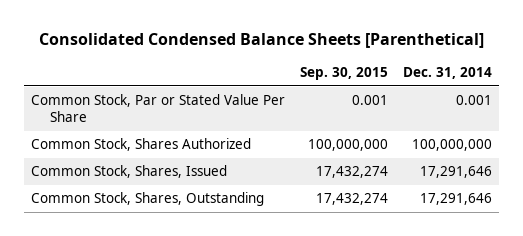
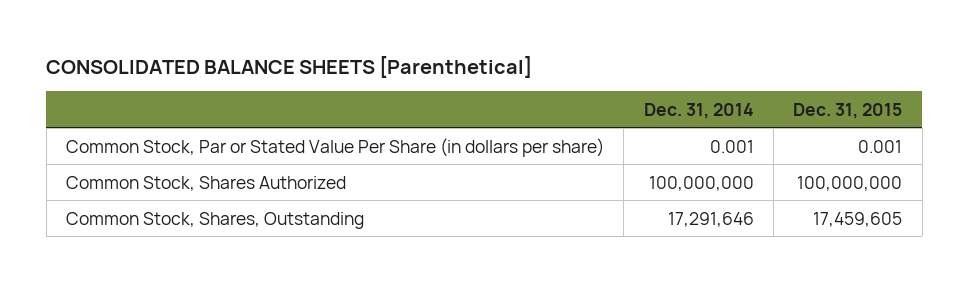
- Consolidated Condensed Balance Sheets [Parenthetical]
+ CONSOLIDATED BALANCE SHEETS [Parenthetical]
- | Sep. 30, 2015 | Dec. 31, 2014
+ | Dec. 31, 2014 | Dec. 31, 2015
- Common Stock, Par or Stated Value Per Share | 0.001 | 0.001
+ Common Stock, Par or Stated Value Per Share (in dollars per share) | 0.001 | 0.001
- Common Stock, Shares, Issued | 17,432,274 | 17,291,646

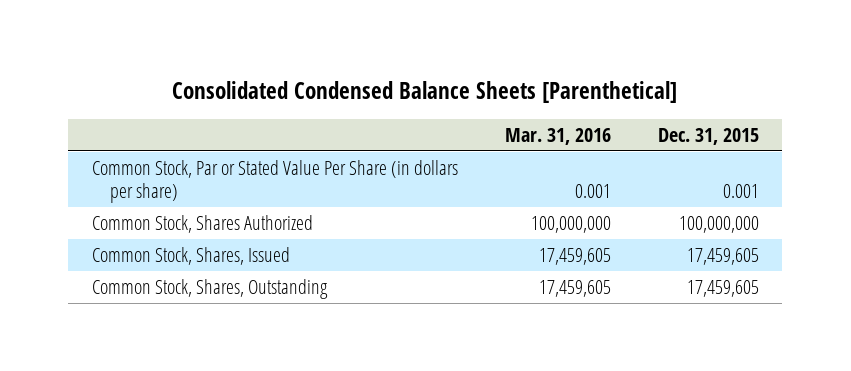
- CONSOLIDATED BALANCE SHEETS [Parenthetical]
+ Consolidated Condensed Balance Sheets [Parenthetical]
- | Dec. 31, 2014 | Dec. 31, 2015
+ | Mar. 31, 2016 | Dec. 31, 2015
+ Common Stock, Shares, Issued | 17,459,605 | 17,459,605

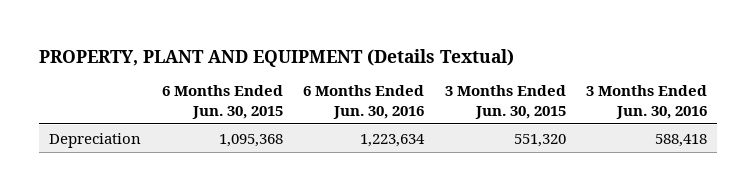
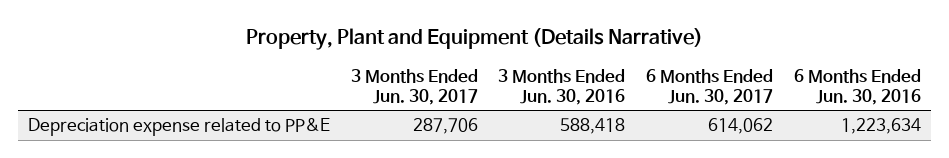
- PROPERTY, PLANT AND EQUIPMENT (Details Textual)
+ Property, Plant and Equipment (Details Narrative)
- | 6 Months Ended Jun. 30, 2015 | 6 Months Ended Jun. 30, 2016 | 3 Months Ended Jun. 30, 2015 | 3 Months Ended Jun. 30, 2016
+ | 3 Months Ended Jun. 30, 2017 | 3 Months Ended Jun. 30, 2016 | 6 Months Ended Jun. 30, 2017 | 6 Months Ended Jun. 30, 2016
- Depreciation | 1,095,368 | 1,223,634 | 551,320 | 588,418
+ Depreciation expense related to PP&E | 287,706 | 588,418 | 614,062 | 1,223,634

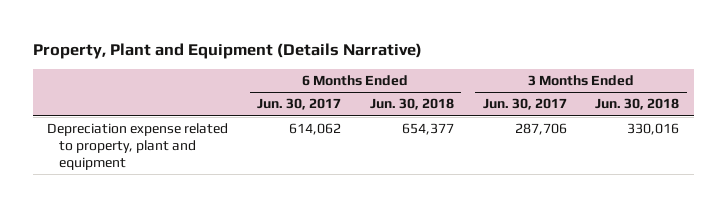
- | 3 Months Ended Jun. 30, 2017 | 3 Months Ended Jun. 30, 2016 | 6 Months Ended Jun. 30, 2017 | 6 Months Ended Jun. 30, 2016
+ | 6 Months Ended Jun. 30, 2017 | 6 Months Ended Jun. 30, 2018 | 3 Months Ended Jun. 30, 2017 | 3 Months Ended Jun. 30, 2018
- Depreciation expense related to PP&E | 287,706 | 588,418 | 614,062 | 1,223,634
+ Depreciation expense related to property, plant and equipment | 614,062 | 654,377 | 287,706 | 330,016

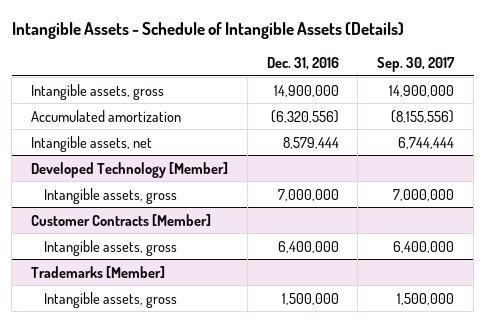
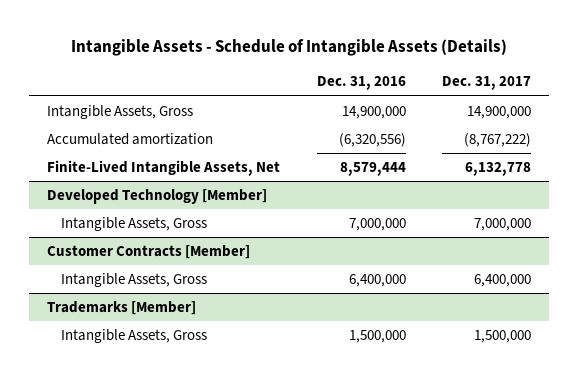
- | Dec. 31, 2016 | Sep. 30, 2017
+ | Dec. 31, 2016 | Dec. 31, 2017
- Intangible assets, gross | 14,900,000 | 14,900,000
+ Intangible Assets, Gross | 14,900,000 | 14,900,000
- Intangible assets, net | 8,579,444 | 6,744,444
+ Finite-Lived Intangible Assets, Net | 8,579,444 | 6,132,778
@ Developed Technology [Member]
- Intangible assets, gross | 7,000,000 | 7,000,000
+ Intangible Assets, Gross | 7,000,000 | 7,000,000
@ Customer Contracts [Member]
- Intangible assets, gross | 6,400,000 | 6,400,000
+ Intangible Assets, Gross | 6,400,000 | 6,400,000
@ Trademarks [Member]
- Intangible assets, gross | 1,500,000 | 1,500,000
+ Intangible Assets, Gross | 1,500,000 | 1,500,000

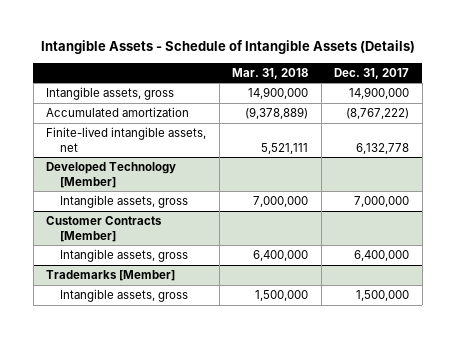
- | Dec. 31, 2016 | Dec. 31, 2017
+ | Mar. 31, 2018 | Dec. 31, 2017
- Intangible Assets, Gross | 14,900,000 | 14,900,000
+ Intangible assets, gross | 14,900,000 | 14,900,000
- Finite-Lived Intangible Assets, Net | 8,579,444 | 6,132,778
+ Finite-lived intangible assets, net | 5,521,111 | 6,132,778
@ Developed Technology [Member]
- Intangible Assets, Gross | 7,000,000 | 7,000,000
+ Intangible assets, gross | 7,000,000 | 7,000,000
@ Customer Contracts [Member]
- Intangible Assets, Gross | 6,400,000 | 6,400,000
+ Intangible assets, gross | 6,400,000 | 6,400,000
@ Trademarks [Member]
- Intangible Assets, Gross | 1,500,000 | 1,500,000
+ Intangible assets, gross | 1,500,000 | 1,500,000

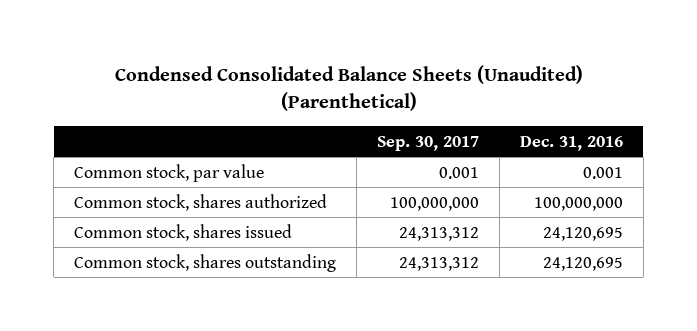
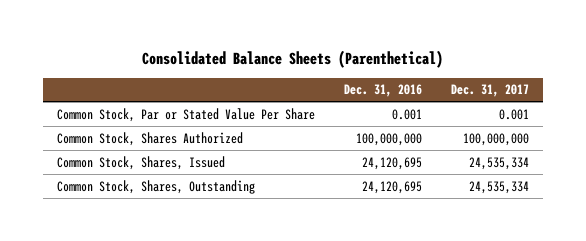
- Condensed Consolidated Balance Sheets (Unaudited) (Parenthetical)
+ Consolidated Balance Sheets (Parenthetical)
- | Sep. 30, 2017 | Dec. 31, 2016
+ | Dec. 31, 2016 | Dec. 31, 2017
- Common stock, par value | 0.001 | 0.001
- Common stock, shares authorized | 100,000,000 | 100,000,000
- Common stock, shares issued | 24,313,312 | 24,120,695
- Common stock, shares outstanding | 24,313,312 | 24,120,695
+ Common Stock, Par or Stated Value Per Share | 0.001 | 0.001
+ Common Stock, Shares Authorized | 100,000,000 | 100,000,000
+ Common Stock, Shares, Issued | 24,120,695 | 24,535,334
+ Common Stock, Shares, Outstanding | 24,120,695 | 24,535,334

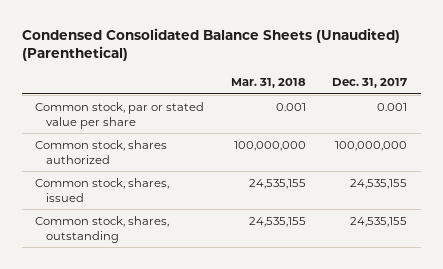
- Consolidated Balance Sheets (Parenthetical)
+ Condensed Consolidated Balance Sheets (Unaudited) (Parenthetical)
- | Dec. 31, 2016 | Dec. 31, 2017
+ | Mar. 31, 2018 | Dec. 31, 2017
- Common Stock, Par or Stated Value Per Share | 0.001 | 0.001
- Common Stock, Shares Authorized | 100,000,000 | 100,000,000
- Common Stock, Shares, Issued | 24,120,695 | 24,535,334
- Common Stock, Shares, Outstanding | 24,120,695 | 24,535,334
+ Common stock, par or stated value per share | 0.001 | 0.001
+ Common stock, shares authorized | 100,000,000 | 100,000,000
+ Common stock, shares, issued | 24,535,155 | 24,535,155
+ Common stock, shares, outstanding | 24,535,155 | 24,535,155

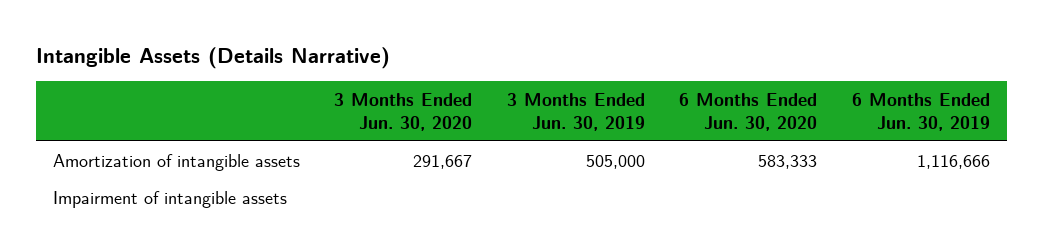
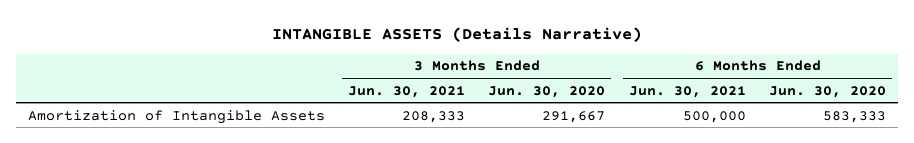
- Intangible Assets (Details Narrative)
+ INTANGIBLE ASSETS (Details Narrative)
- | 3 Months Ended Jun. 30, 2020 | 3 Months Ended Jun. 30, 2019 | 6 Months Ended Jun. 30, 2020 | 6 Months Ended Jun. 30, 2019
+ | 3 Months Ended Jun. 30, 2021 | 3 Months Ended Jun. 30, 2020 | 6 Months Ended Jun. 30, 2021 | 6 Months Ended Jun. 30, 2020
- Amortization of intangible assets | 291,667 | 505,000 | 583,333 | 1,116,666
- Impairment of intangible assets
+ Amortization of Intangible Assets | 208,333 | 291,667 | 500,000 | 583,333

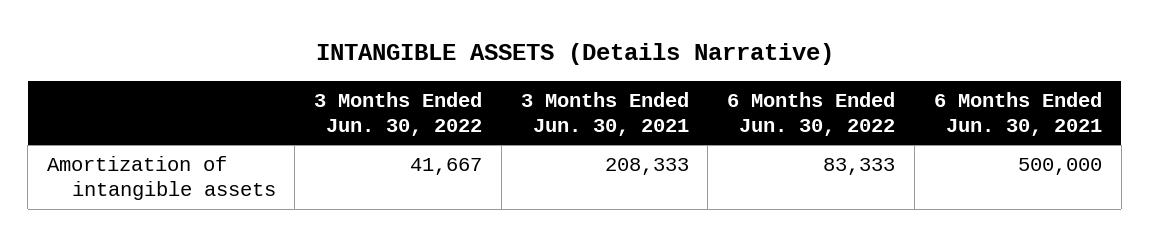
- | 3 Months Ended Jun. 30, 2021 | 3 Months Ended Jun. 30, 2020 | 6 Months Ended Jun. 30, 2021 | 6 Months Ended Jun. 30, 2020
+ | 3 Months Ended Jun. 30, 2022 | 3 Months Ended Jun. 30, 2021 | 6 Months Ended Jun. 30, 2022 | 6 Months Ended Jun. 30, 2021
- Amortization of Intangible Assets | 208,333 | 291,667 | 500,000 | 583,333
+ Amortization of intangible assets | 41,667 | 208,333 | 83,333 | 500,000

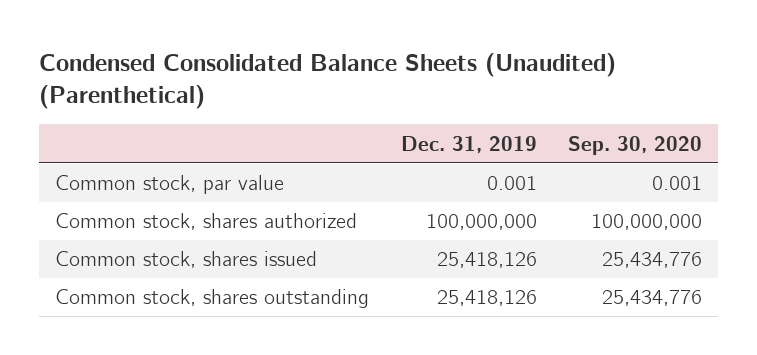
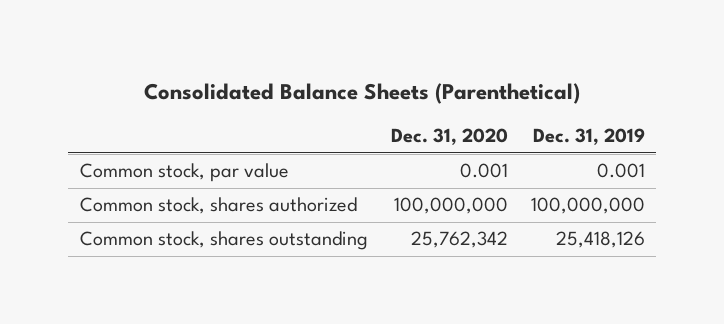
- Condensed Consolidated Balance Sheets (Unaudited) (Parenthetical)
+ Consolidated Balance Sheets (Parenthetical)
- | Dec. 31, 2019 | Sep. 30, 2020
+ | Dec. 31, 2020 | Dec. 31, 2019
- Common stock, shares issued | 25,418,126 | 25,434,776

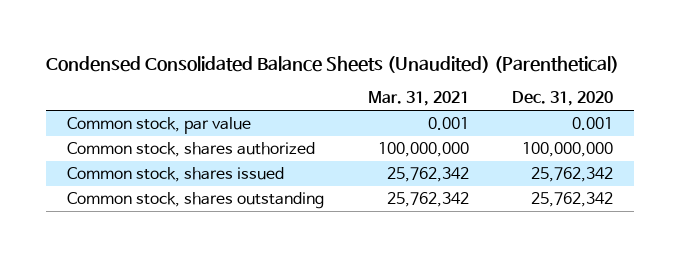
- Consolidated Balance Sheets (Parenthetical)
+ Condensed Consolidated Balance Sheets (Unaudited) (Parenthetical)
- | Dec. 31, 2020 | Dec. 31, 2019
+ | Mar. 31, 2021 | Dec. 31, 2020
+ Common stock, shares issued | 25,762,342 | 25,762,342

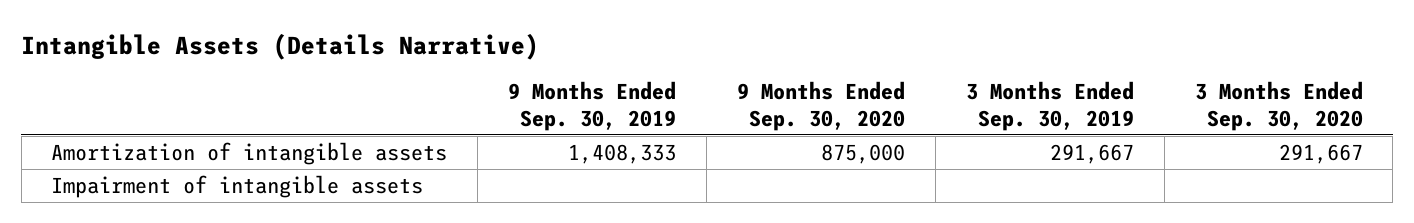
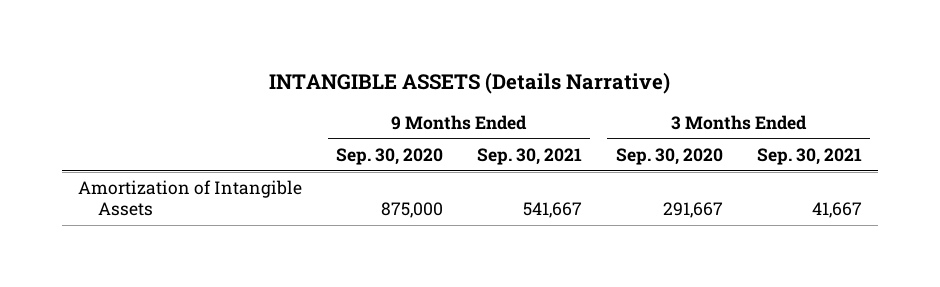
- Intangible Assets (Details Narrative)
+ INTANGIBLE ASSETS (Details Narrative)
- | 9 Months Ended Sep. 30, 2019 | 9 Months Ended Sep. 30, 2020 | 3 Months Ended Sep. 30, 2019 | 3 Months Ended Sep. 30, 2020
+ | 9 Months Ended Sep. 30, 2020 | 9 Months Ended Sep. 30, 2021 | 3 Months Ended Sep. 30, 2020 | 3 Months Ended Sep. 30, 2021
- Amortization of intangible assets | 1,408,333 | 875,000 | 291,667 | 291,667
- Impairment of intangible assets
+ Amortization of Intangible Assets | 875,000 | 541,667 | 291,667 | 41,667

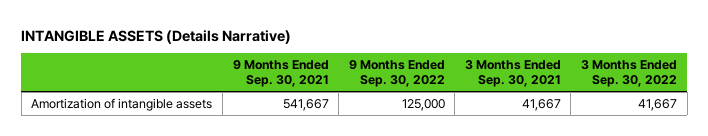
- | 9 Months Ended Sep. 30, 2020 | 9 Months Ended Sep. 30, 2021 | 3 Months Ended Sep. 30, 2020 | 3 Months Ended Sep. 30, 2021
+ | 9 Months Ended Sep. 30, 2021 | 9 Months Ended Sep. 30, 2022 | 3 Months Ended Sep. 30, 2021 | 3 Months Ended Sep. 30, 2022
- Amortization of Intangible Assets | 875,000 | 541,667 | 291,667 | 41,667
+ Amortization of intangible assets | 541,667 | 125,000 | 41,667 | 41,667

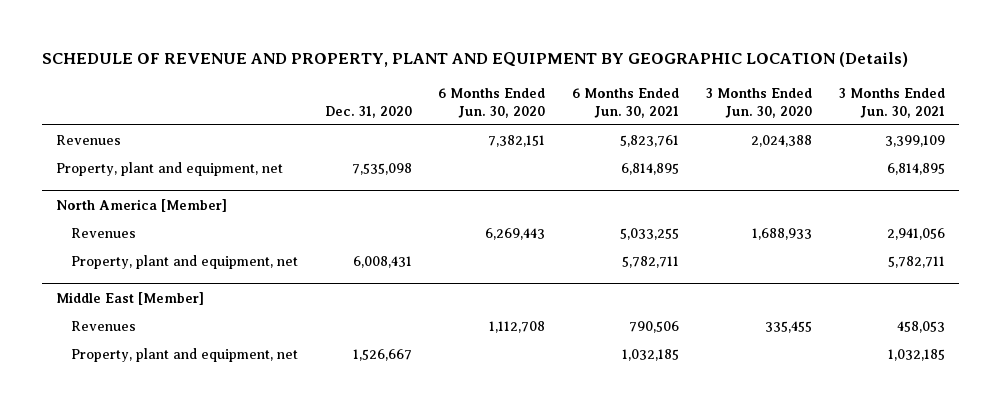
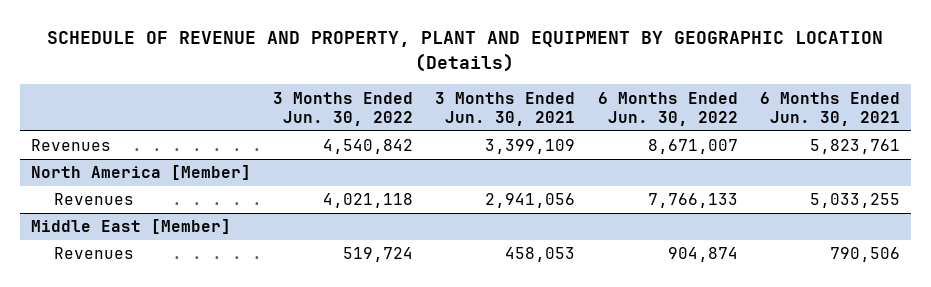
- | Dec. 31, 2020 | 6 Months Ended Jun. 30, 2020 | 6 Months Ended Jun. 30, 2021 | 3 Months Ended Jun. 30, 2020 | 3 Months Ended Jun. 30, 2021
+ | 3 Months Ended Jun. 30, 2022 | 3 Months Ended Jun. 30, 2021 | 6 Months Ended Jun. 30, 2022 | 6 Months Ended Jun. 30, 2021
- Property, plant and equipment, net | 7,535,098 | | 6,814,895 | | 6,814,895
@ North America [Member]
- Property, plant and equipment, net | 6,008,431 | | 5,782,711 | | 5,782,711
@ Middle East [Member]
- Property, plant and equipment, net | 1,526,667 | | 1,032,185 | | 1,032,185

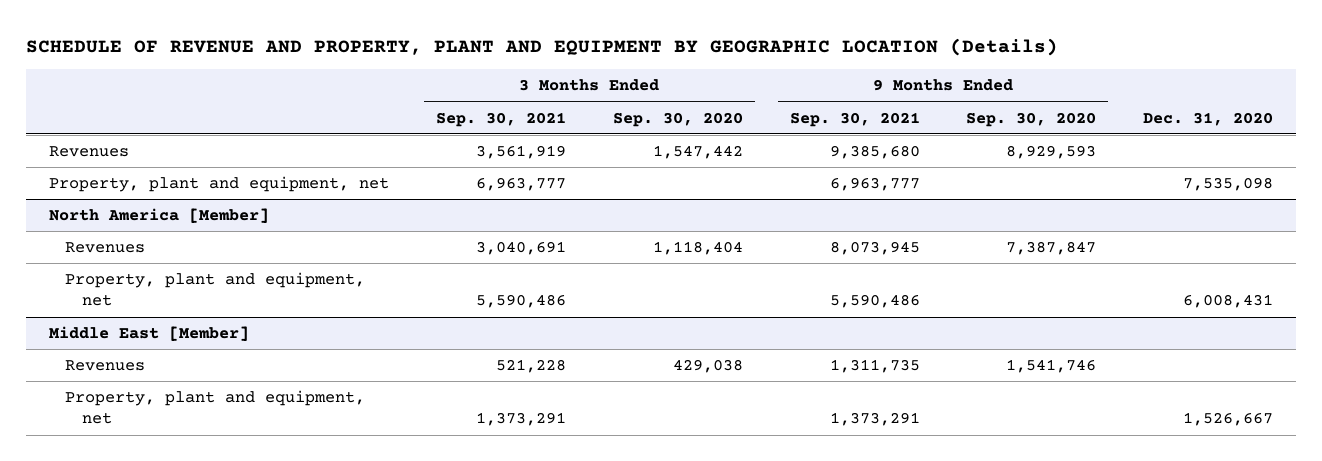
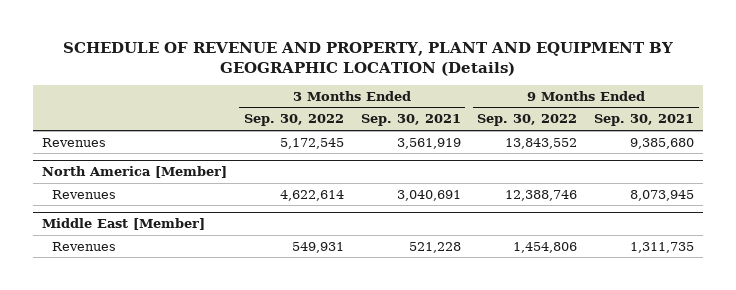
- | 3 Months Ended Sep. 30, 2021 | 3 Months Ended Sep. 30, 2020 | 9 Months Ended Sep. 30, 2021 | 9 Months Ended Sep. 30, 2020 | Dec. 31, 2020
+ | 3 Months Ended Sep. 30, 2022 | 3 Months Ended Sep. 30, 2021 | 9 Months Ended Sep. 30, 2022 | 9 Months Ended Sep. 30, 2021
- Property, plant and equipment, net | 6,963,777 | | 6,963,777 | | 7,535,098
@ North America [Member]
- Property, plant and equipment, net | 5,590,486 | | 5,590,486 | | 6,008,431
@ Middle East [Member]
- Property, plant and equipment, net | 1,373,291 | | 1,373,291 | | 1,526,667

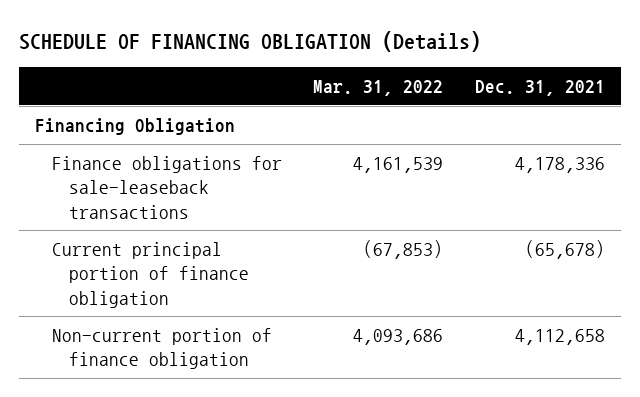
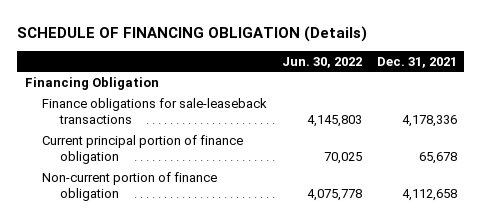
- | Mar. 31, 2022 | Dec. 31, 2021
+ | Jun. 30, 2022 | Dec. 31, 2021
- Current principal portion of finance obligation | (67,853) | (65,678)
+ Current principal portion of finance obligation | 70,025 | 65,678

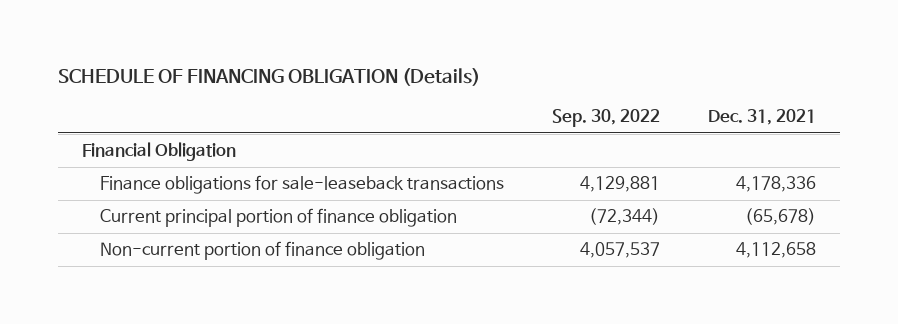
- | Jun. 30, 2022 | Dec. 31, 2021
+ | Sep. 30, 2022 | Dec. 31, 2021
- Financing Obligation
+ Financial Obligation
- Current principal portion of finance obligation | 70,025 | 65,678
+ Current principal portion of finance obligation | (72,344) | (65,678)

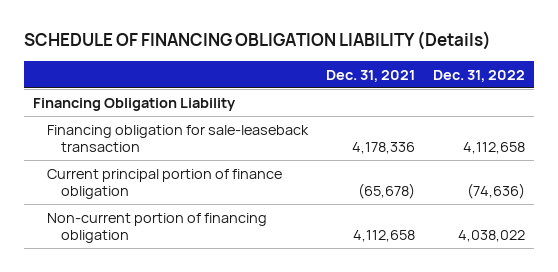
- SCHEDULE OF FINANCING OBLIGATION (Details)
+ SCHEDULE OF FINANCING OBLIGATION LIABILITY (Details)
- | Sep. 30, 2022 | Dec. 31, 2021
+ | Dec. 31, 2021 | Dec. 31, 2022
- Financial Obligation
- Finance obligations for sale-leaseback transactions | 4,129,881 | 4,178,336
+ Financing Obligation Liability
+ Financing obligation for sale-leaseback transaction | 4,178,336 | 4,112,658
- Non-current portion of finance obligation | 4,057,537 | 4,112,658
+ Non-current portion of financing obligation | 4,112,658 | 4,038,022

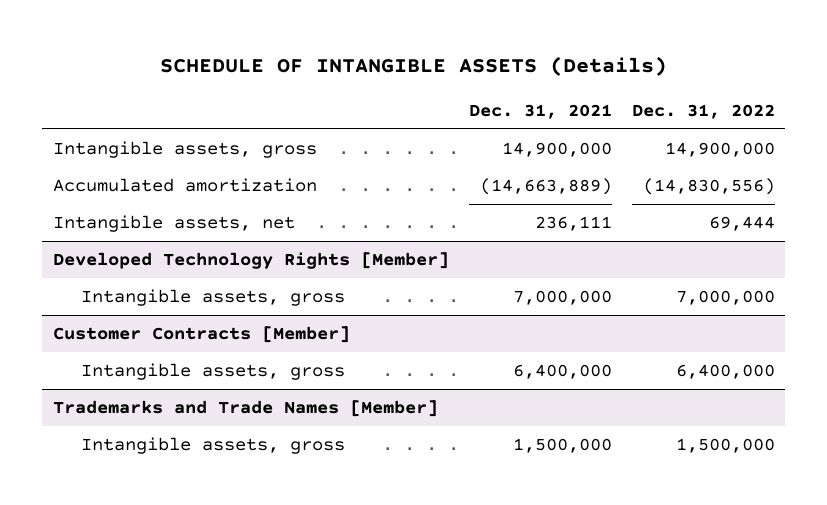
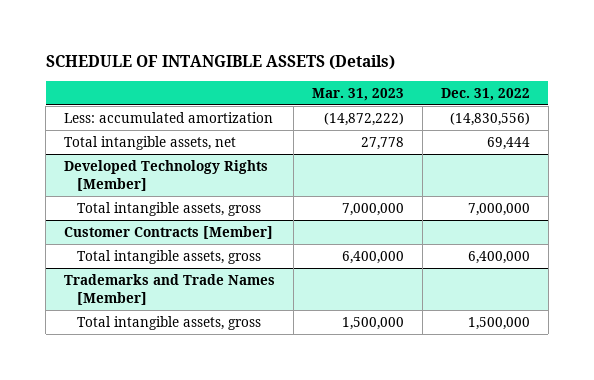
- | Dec. 31, 2021 | Dec. 31, 2022
+ | Mar. 31, 2023 | Dec. 31, 2022
- Intangible assets, gross | 14,900,000 | 14,900,000
- Accumulated amortization | (14,663,889) | (14,830,556)
- Intangible assets, net | 236,111 | 69,444
+ Less: accumulated amortization | (14,872,222) | (14,830,556)
+ Total intangible assets, net | 27,778 | 69,444
@ Developed Technology Rights [Member]
- Intangible assets, gross | 7,000,000 | 7,000,000
+ Total intangible assets, gross | 7,000,000 | 7,000,000
@ Customer Contracts [Member]
- Intangible assets, gross | 6,400,000 | 6,400,000
+ Total intangible assets, gross | 6,400,000 | 6,400,000
@ Trademarks and Trade Names [Member]
- Intangible assets, gross | 1,500,000 | 1,500,000
+ Total intangible assets, gross | 1,500,000 | 1,500,000

